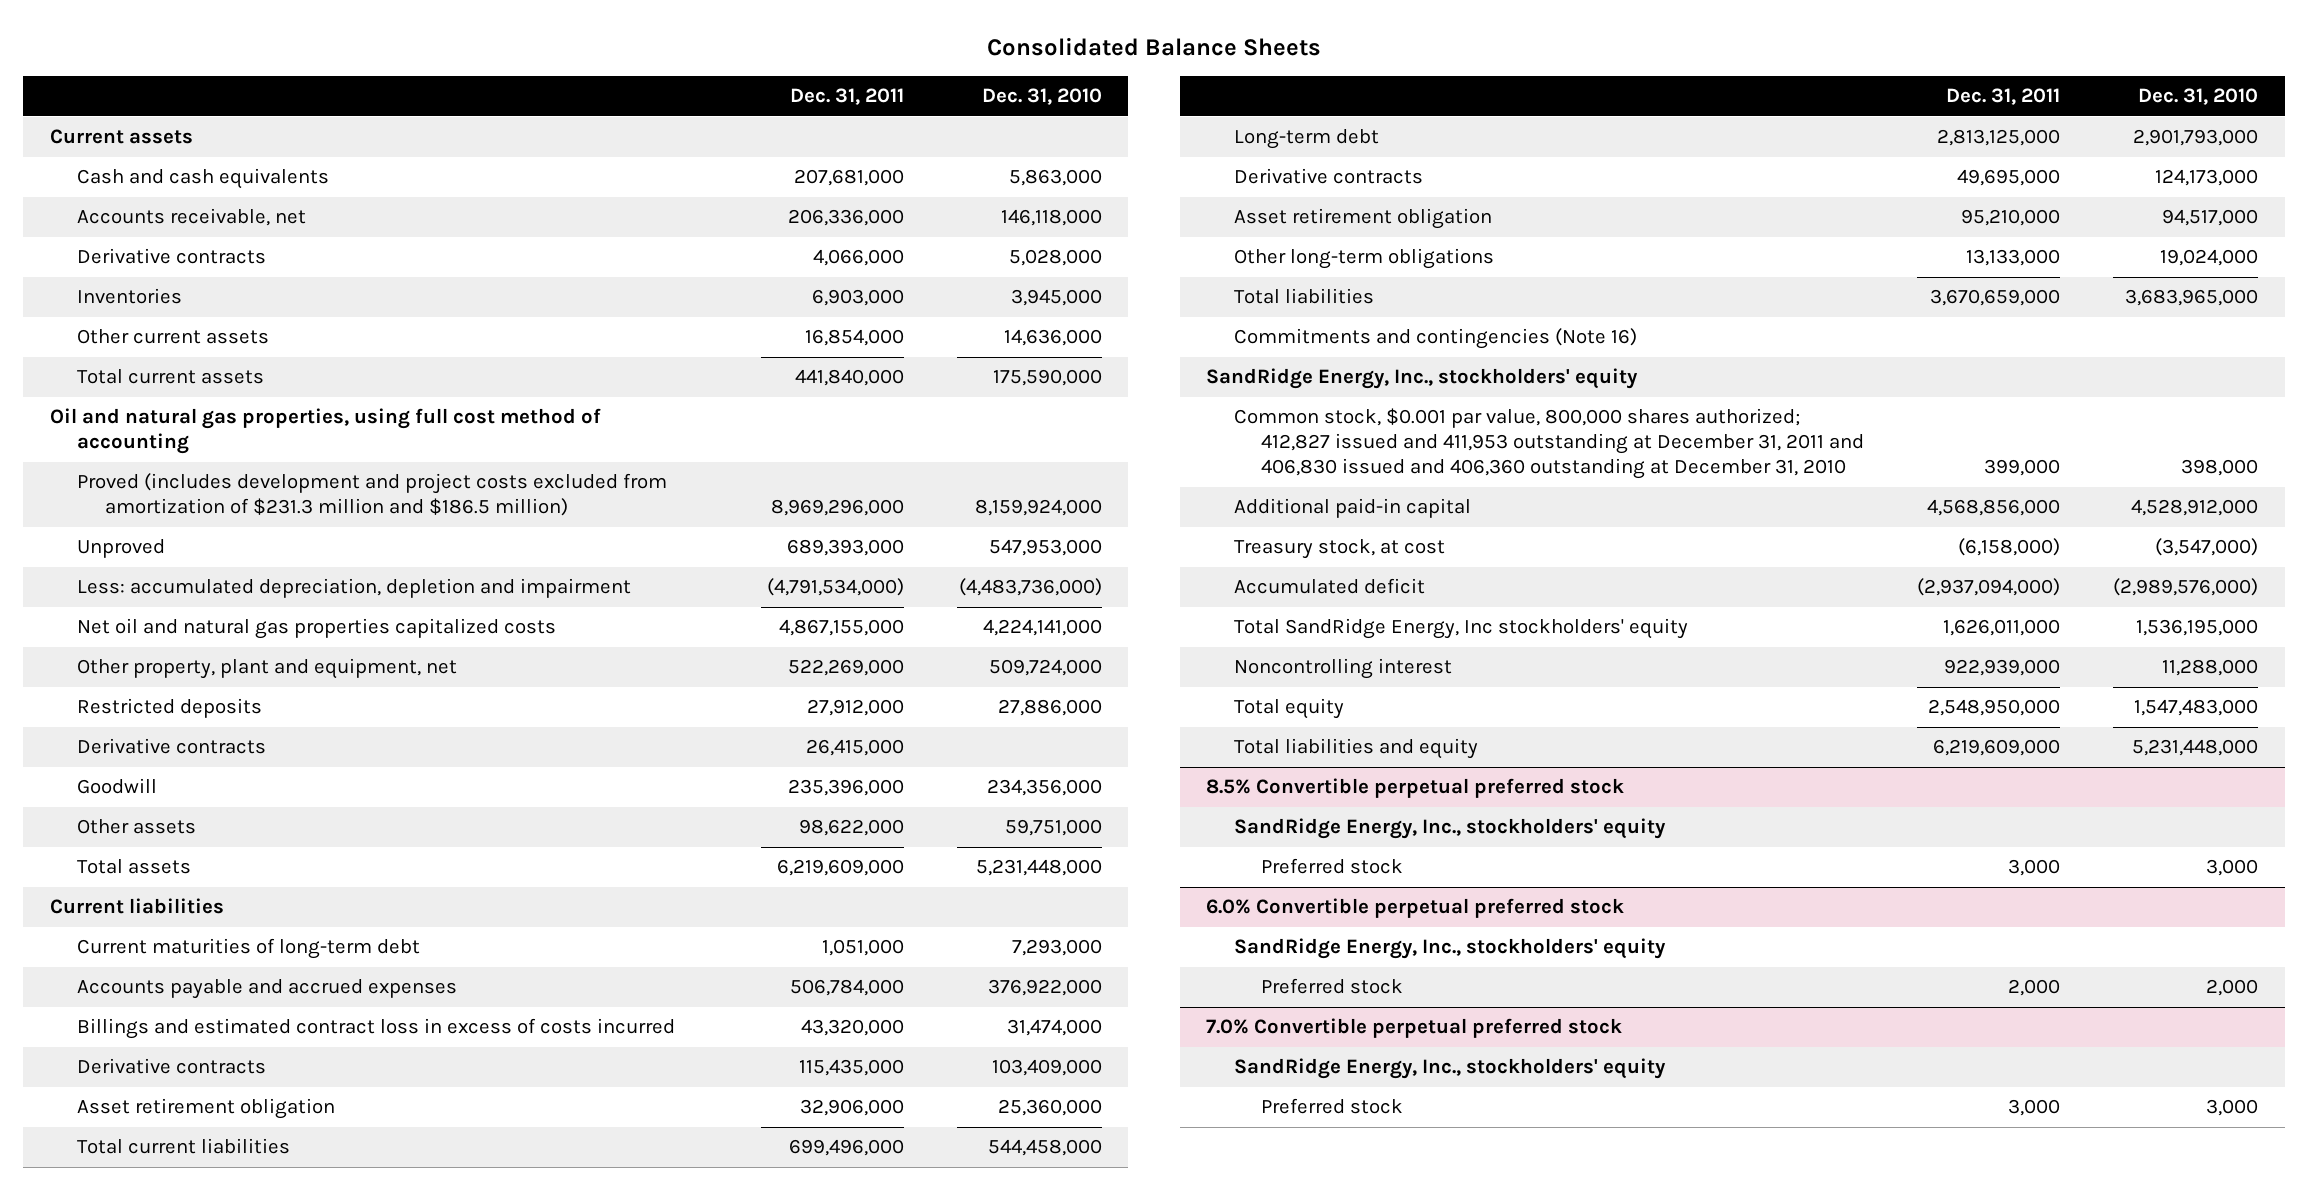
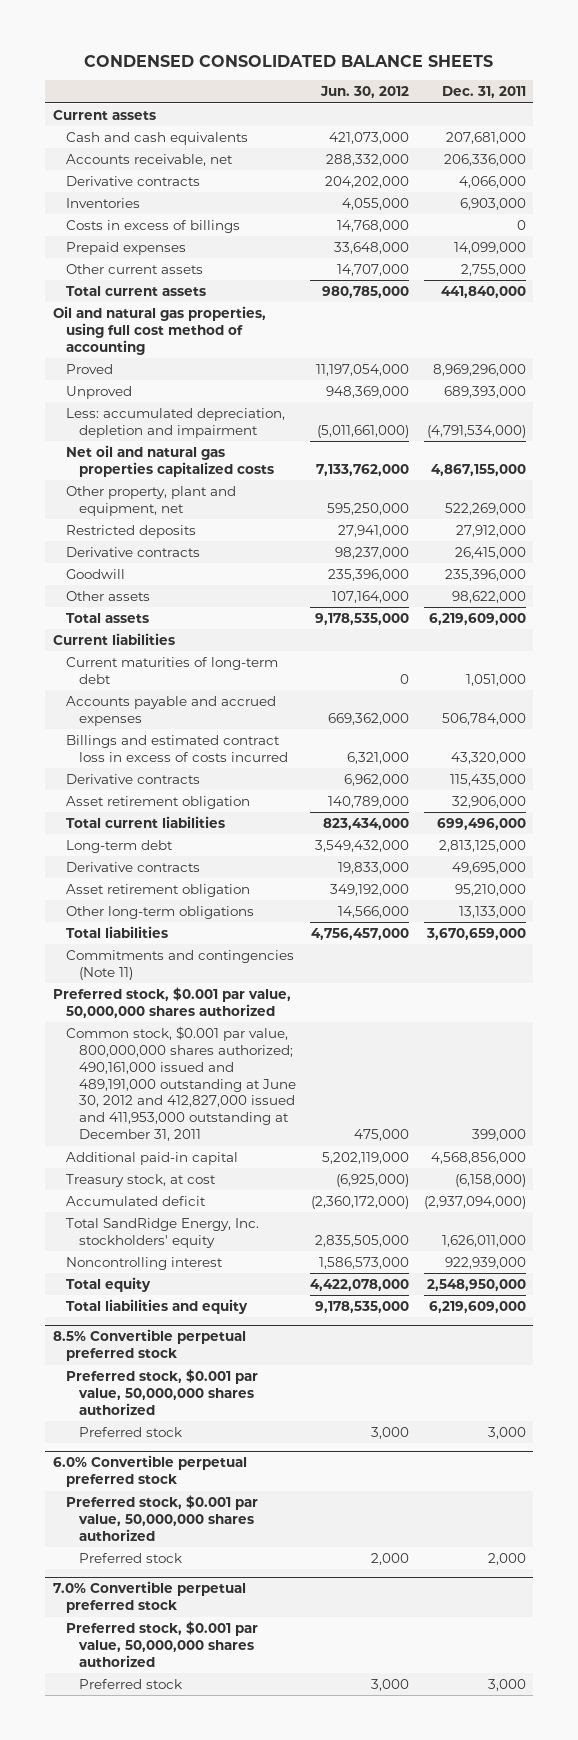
- Consolidated Balance Sheets
+ CONDENSED CONSOLIDATED BALANCE SHEETS
- | Dec. 31, 2011 | Dec. 31, 2010
+ | Jun. 30, 2012 | Dec. 31, 2011
- Other current assets | 16,854,000 | 14,636,000
+ Costs in excess of billings | 14,768,000 | 0
+ Prepaid expenses | 33,648,000 | 14,099,000
+ Other current assets | 14,707,000 | 2,755,000
- Proved (includes development and project costs excluded from amortization of $231.3 million and $186.5 million) | 8,969,296,000 | 8,159,924,000
+ Proved | 11,197,054,000 | 8,969,296,000
- Commitments and contingencies (Note 16)
- SandRidge Energy, Inc., stockholders' equity
- Common stock, $0.001 par value, 800,000 shares authorized; 412,827 issued and 411,953 outstanding at December 31, 2011 and 406,830 issued and 406,360 outstanding at December 31, 2010 | 399,000 | 398,000
+ Commitments and contingencies (Note 11)
+ Preferred stock, $0.001 par value, 50,000,000 shares authorized
+ Common stock, $0.001 par value, 800,000,000 shares authorized; 490,161,000 issued and 489,191,000 outstanding at June 30, 2012 and 412,827,000 issued and 411,953,000 outstanding at December 31, 2011 | 475,000 | 399,000
- Total SandRidge Energy, Inc stockholders' equity | 1,626,011,000 | 1,536,195,000
+ Total SandRidge Energy, Inc. stockholders' equity | 2,835,505,000 | 1,626,011,000
@ 8.5% Convertible perpetual preferred stock
- SandRidge Energy, Inc., stockholders' equity
+ Preferred stock, $0.001 par value, 50,000,000 shares authorized
@ 6.0% Convertible perpetual preferred stock
- SandRidge Energy, Inc., stockholders' equity
+ Preferred stock, $0.001 par value, 50,000,000 shares authorized
@ 7.0% Convertible perpetual preferred stock
- SandRidge Energy, Inc., stockholders' equity
+ Preferred stock, $0.001 par value, 50,000,000 shares authorized

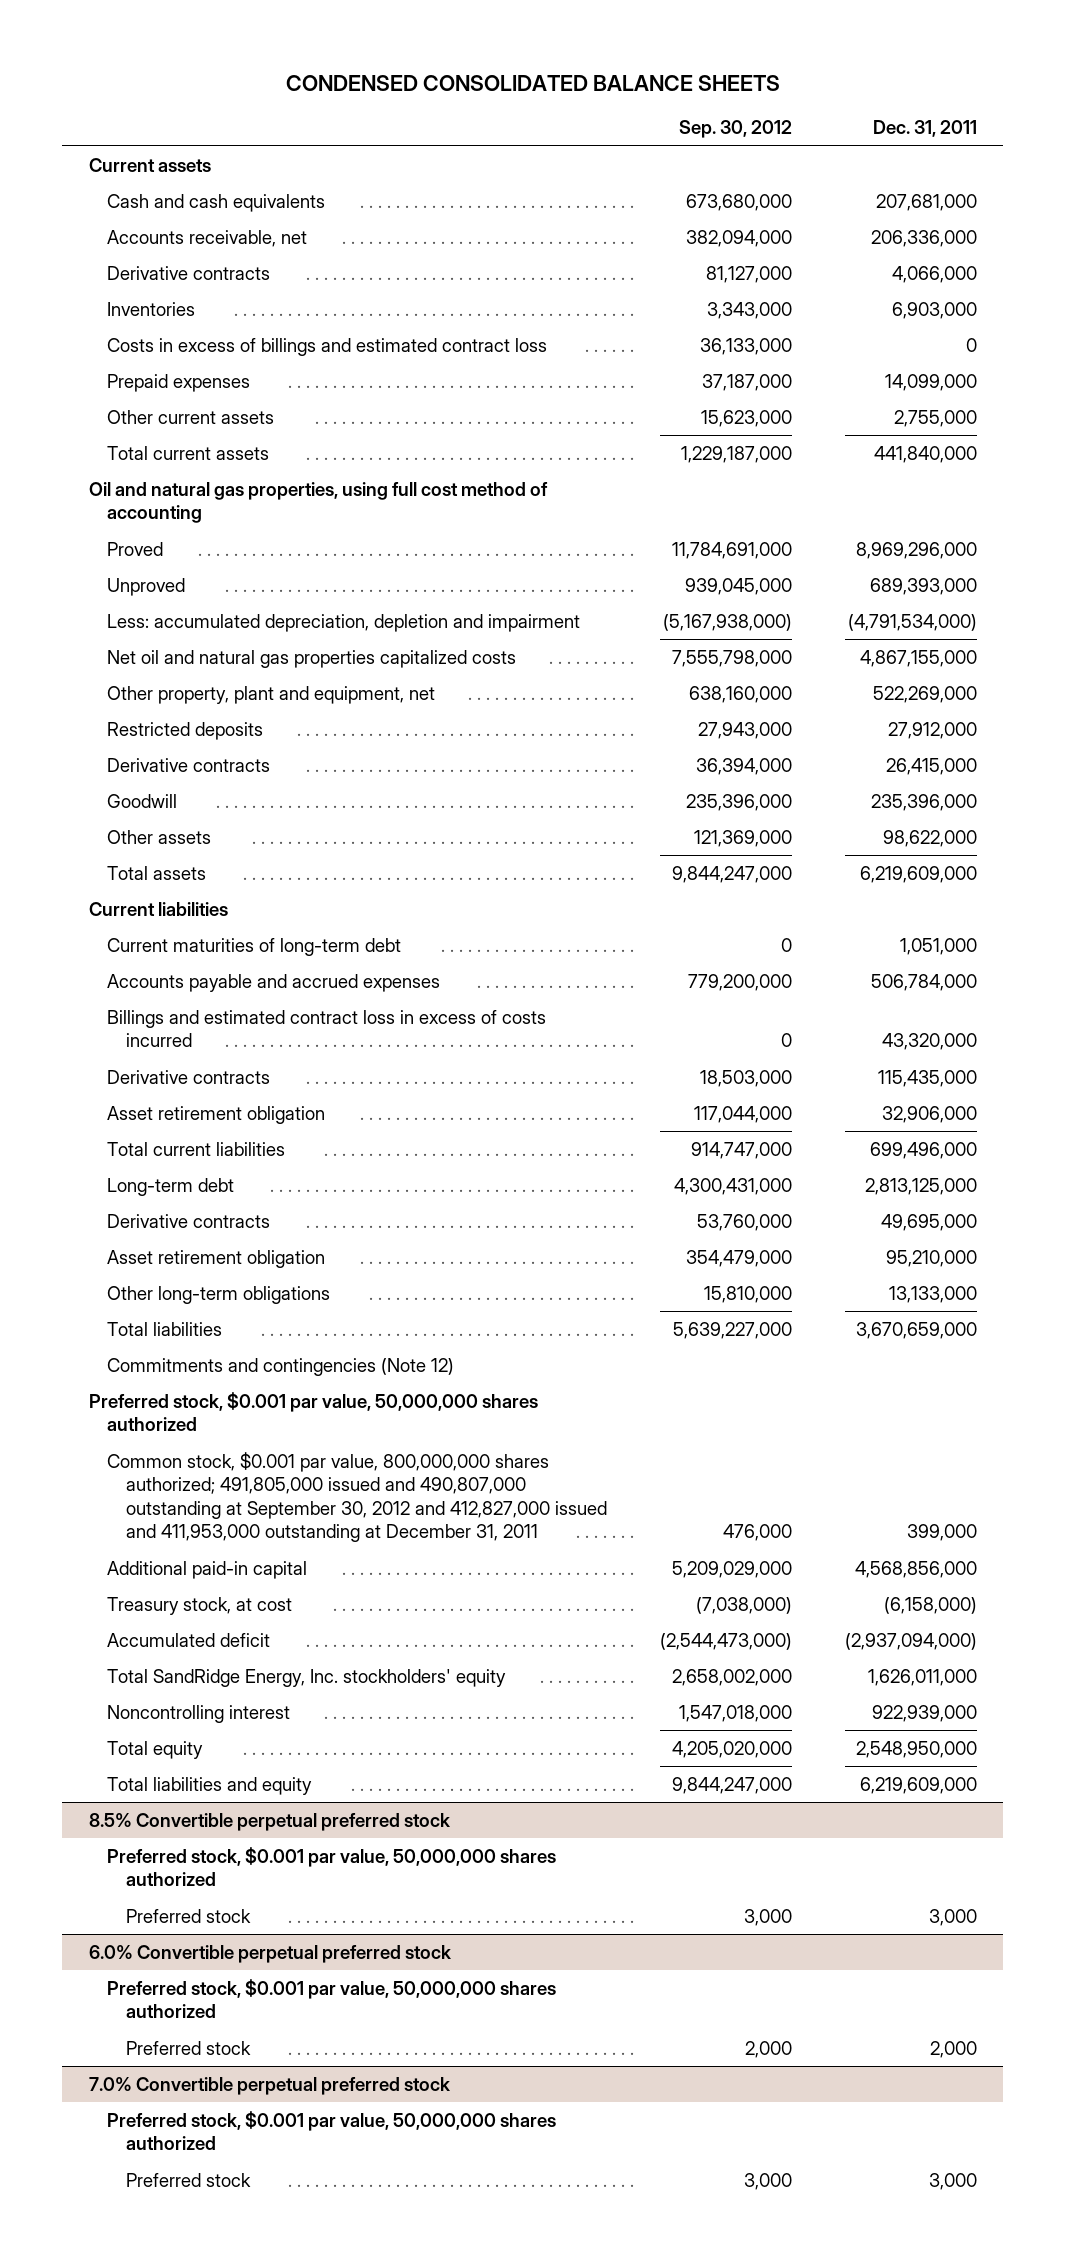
- | Jun. 30, 2012 | Dec. 31, 2011
+ | Sep. 30, 2012 | Dec. 31, 2011
- Costs in excess of billings | 14,768,000 | 0
+ Costs in excess of billings and estimated contract loss | 36,133,000 | 0
- Commitments and contingencies (Note 11)
+ Commitments and contingencies (Note 12)
- Common stock, $0.001 par value, 800,000,000 shares authorized; 490,161,000 issued and 489,191,000 outstanding at June 30, 2012 and 412,827,000 issued and 411,953,000 outstanding at December 31, 2011 | 475,000 | 399,000
+ Common stock, $0.001 par value, 800,000,000 shares authorized; 491,805,000 issued and 490,807,000 outstanding at September 30, 2012 and 412,827,000 issued and 411,953,000 outstanding at December 31, 2011 | 476,000 | 399,000

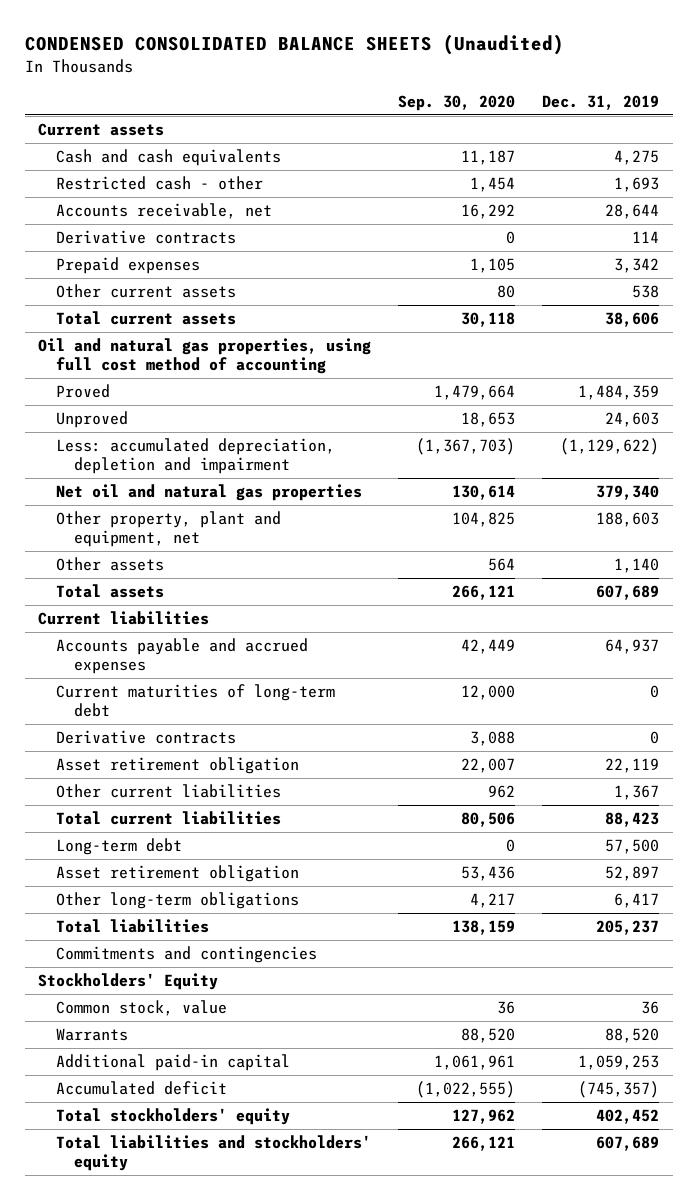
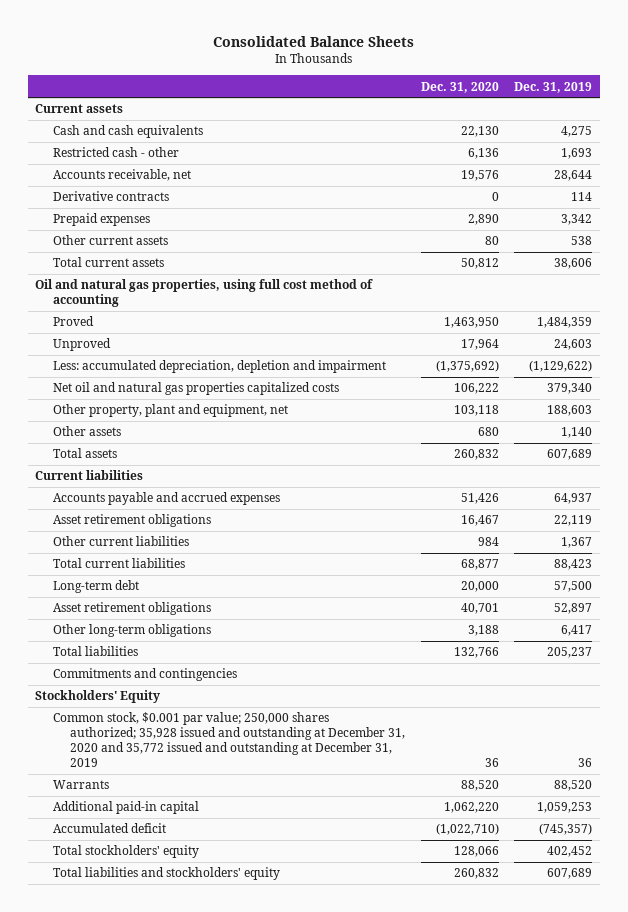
- CONDENSED CONSOLIDATED BALANCE SHEETS (Unaudited)
+ Consolidated Balance Sheets
- | Sep. 30, 2020 | Dec. 31, 2019
+ | Dec. 31, 2020 | Dec. 31, 2019
- Net oil and natural gas properties | 130,614 | 379,340
+ Net oil and natural gas properties capitalized costs | 106,222 | 379,340
- Current maturities of long-term debt | 12,000 | 0
- Derivative contracts | 3,088 | 0
- Asset retirement obligation | 22,007 | 22,119
+ Asset retirement obligations | 16,467 | 22,119
- Asset retirement obligation | 53,436 | 52,897
+ Asset retirement obligations | 40,701 | 52,897
- Common stock, value | 36 | 36
+ Common stock, $0.001 par value; 250,000 shares authorized; 35,928 issued and outstanding at December 31, 2020 and 35,772 issued and outstanding at December 31, 2019 | 36 | 36

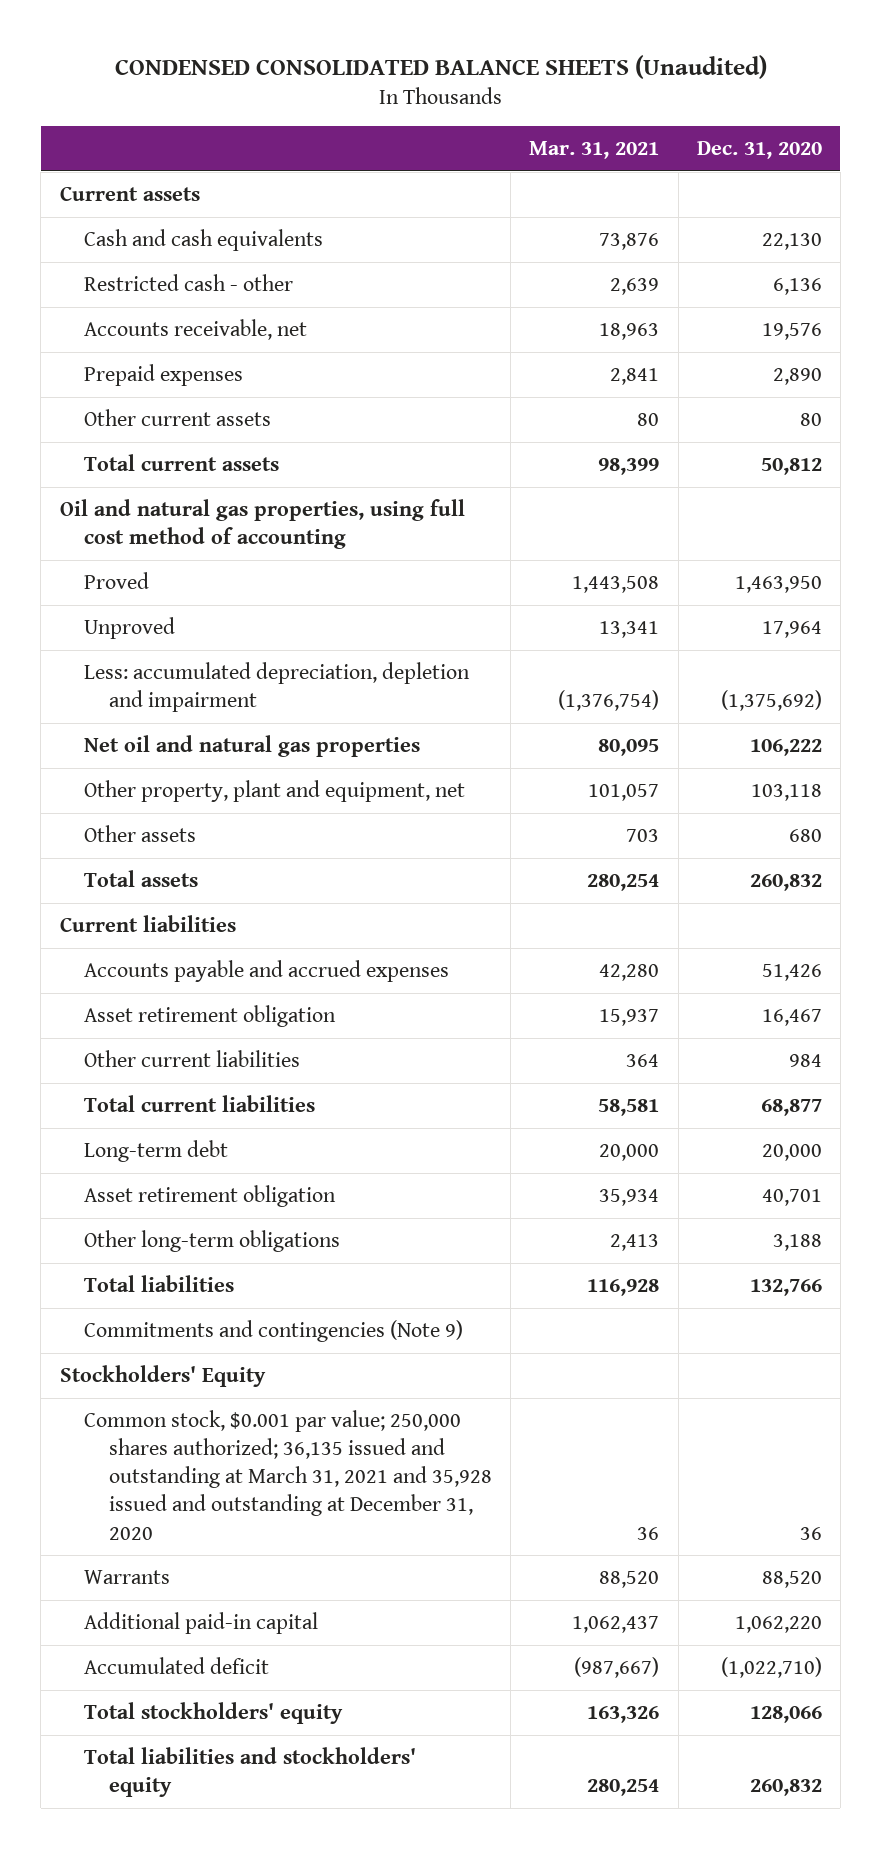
- Consolidated Balance Sheets
+ CONDENSED CONSOLIDATED BALANCE SHEETS (Unaudited)
- | Dec. 31, 2020 | Dec. 31, 2019
+ | Mar. 31, 2021 | Dec. 31, 2020
- Derivative contracts | 0 | 114
- Net oil and natural gas properties capitalized costs | 106,222 | 379,340
+ Net oil and natural gas properties | 80,095 | 106,222
- Asset retirement obligations | 16,467 | 22,119
+ Asset retirement obligation | 15,937 | 16,467
- Asset retirement obligations | 40,701 | 52,897
+ Asset retirement obligation | 35,934 | 40,701
- Commitments and contingencies
+ Commitments and contingencies (Note 9)
- Common stock, $0.001 par value; 250,000 shares authorized; 35,928 issued and outstanding at December 31, 2020 and 35,772 issued and outstanding at December 31, 2019 | 36 | 36
+ Common stock, $0.001 par value; 250,000 shares authorized; 36,135 issued and outstanding at March 31, 2021 and 35,928 issued and outstanding at December 31, 2020 | 36 | 36

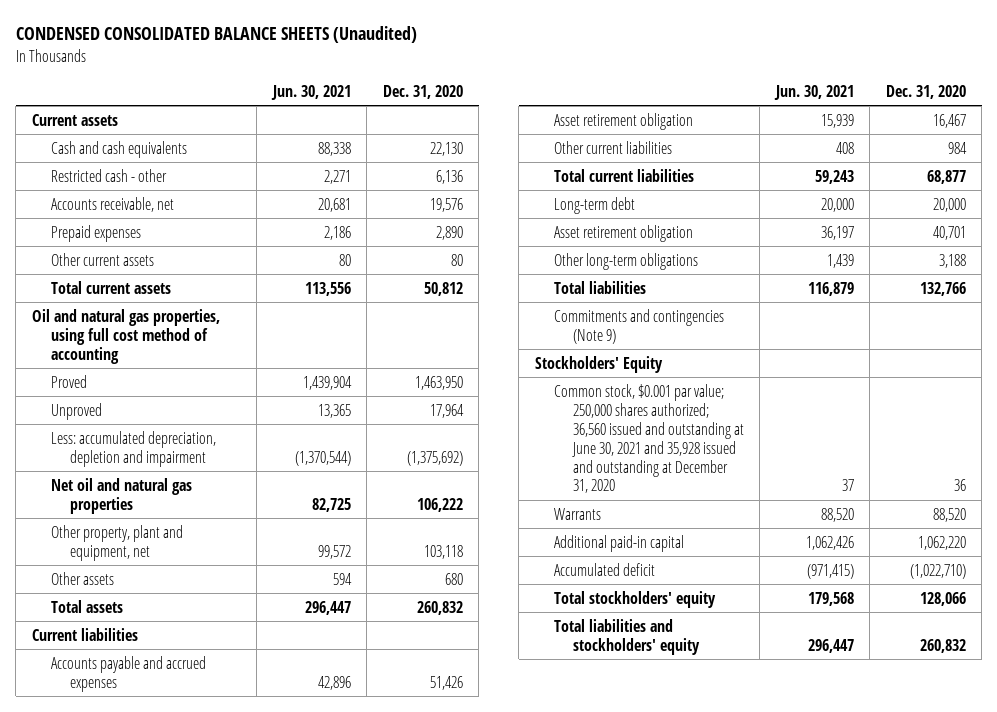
- | Mar. 31, 2021 | Dec. 31, 2020
+ | Jun. 30, 2021 | Dec. 31, 2020
- Common stock, $0.001 par value; 250,000 shares authorized; 36,135 issued and outstanding at March 31, 2021 and 35,928 issued and outstanding at December 31, 2020 | 36 | 36
+ Common stock, $0.001 par value; 250,000 shares authorized; 36,560 issued and outstanding at June 30, 2021 and 35,928 issued and outstanding at December 31, 2020 | 37 | 36

